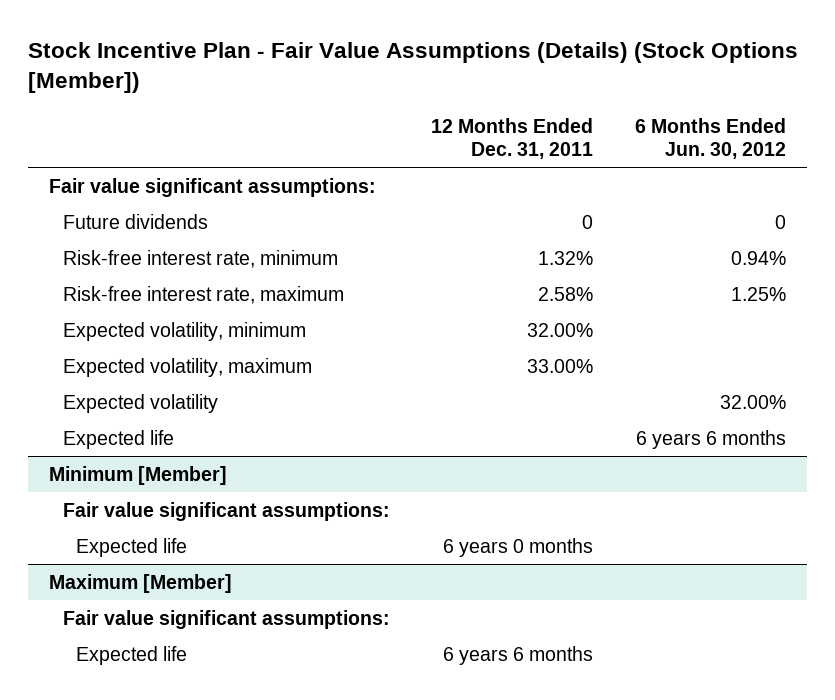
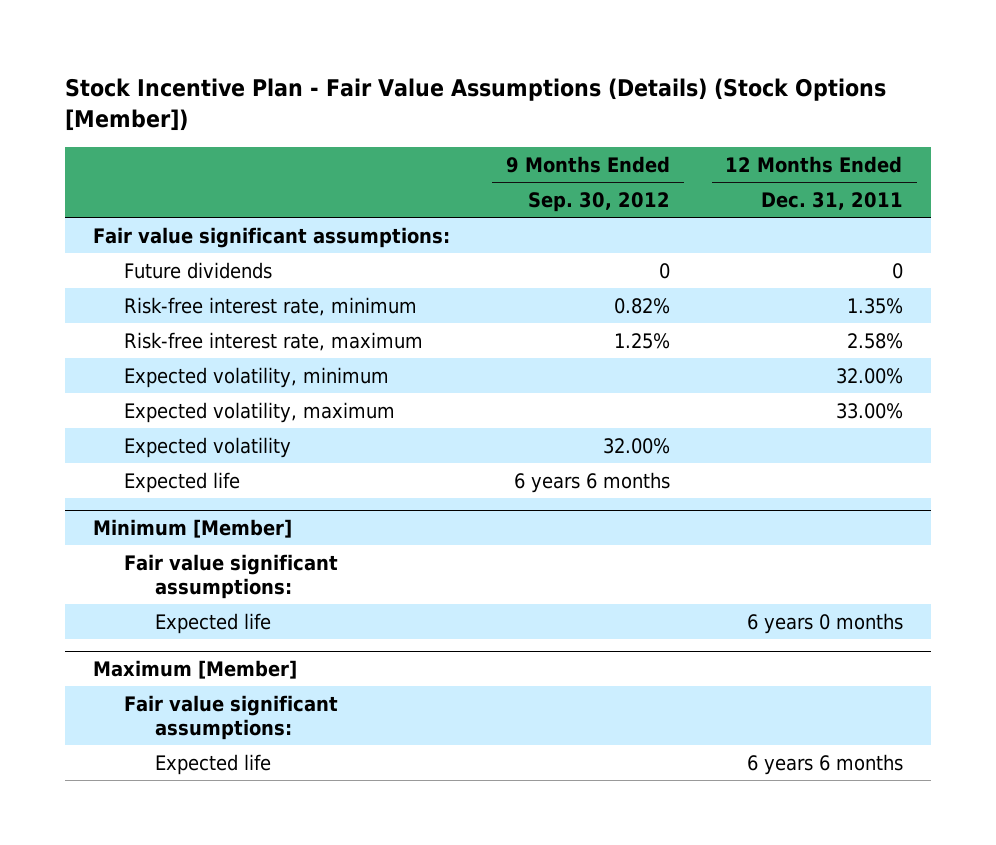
- | 12 Months Ended Dec. 31, 2011 | 6 Months Ended Jun. 30, 2012
+ | 9 Months Ended Sep. 30, 2012 | 12 Months Ended Dec. 31, 2011
- Risk-free interest rate, minimum | 1.32% | 0.94%
+ Risk-free interest rate, minimum | 0.82% | 1.35%

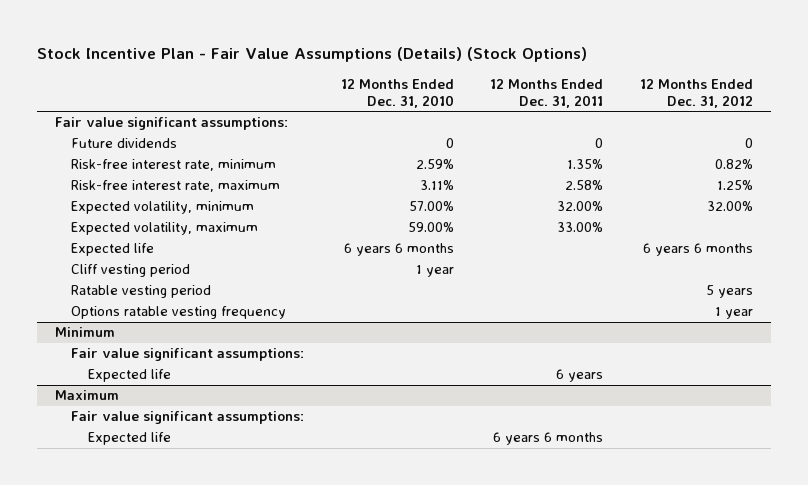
- Stock Incentive Plan - Fair Value Assumptions (Details) (Stock Options [Member])
+ Stock Incentive Plan - Fair Value Assumptions (Details) (Stock Options)
- | 9 Months Ended Sep. 30, 2012 | 12 Months Ended Dec. 31, 2011
+ | 12 Months Ended Dec. 31, 2010 | 12 Months Ended Dec. 31, 2011 | 12 Months Ended Dec. 31, 2012
- Expected volatility | 32.00% |
- Minimum [Member]
+ Cliff vesting period | 1 year | |
+ Ratable vesting period | | | 5 years
+ Options ratable vesting frequency | | | 1 year
+ Minimum
- Expected life | | 6 years 0 months
- Maximum [Member]
+ Expected life | | 6 years |
+ Maximum

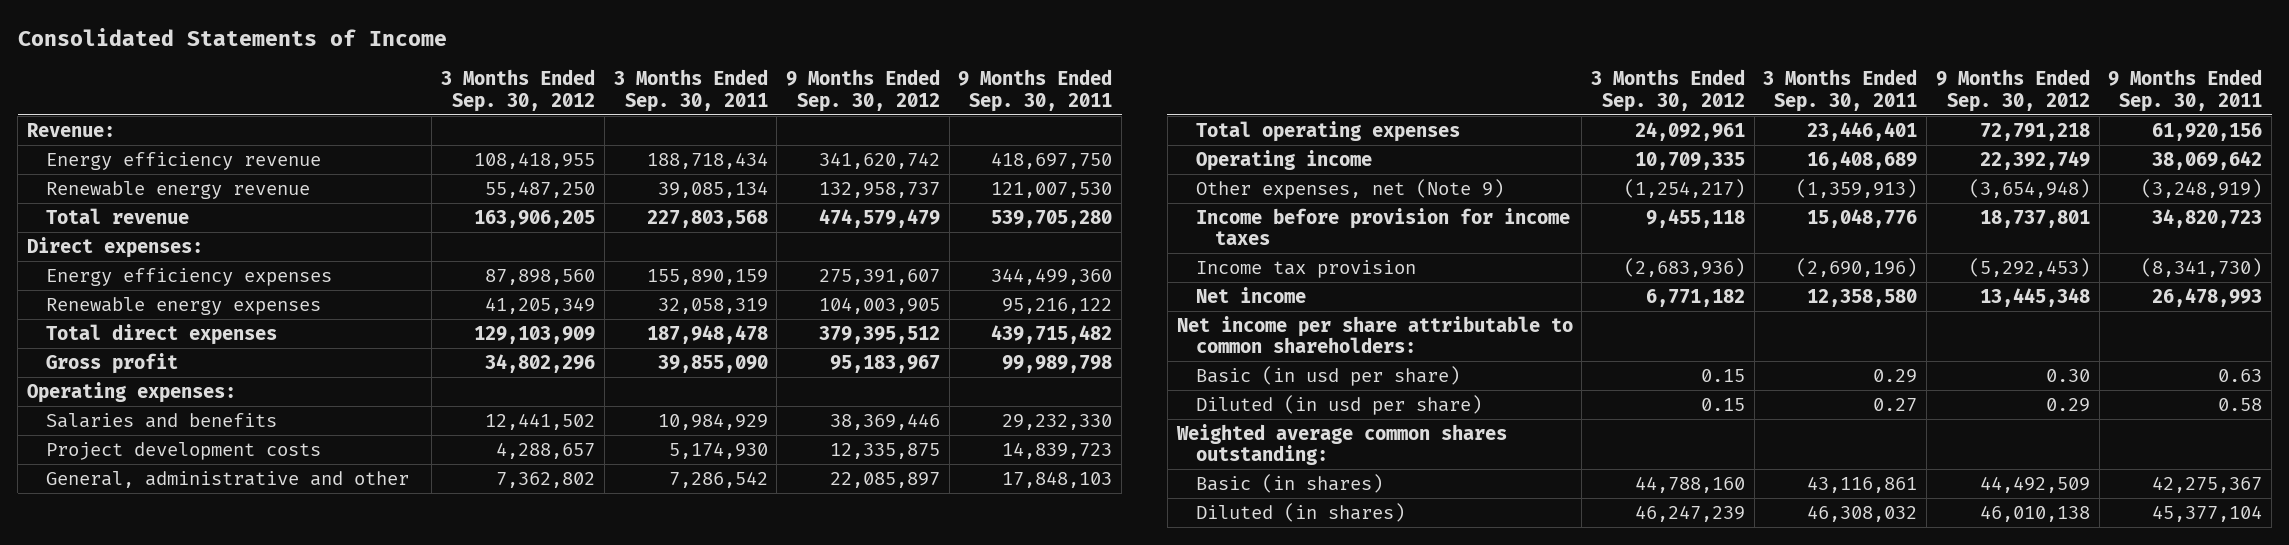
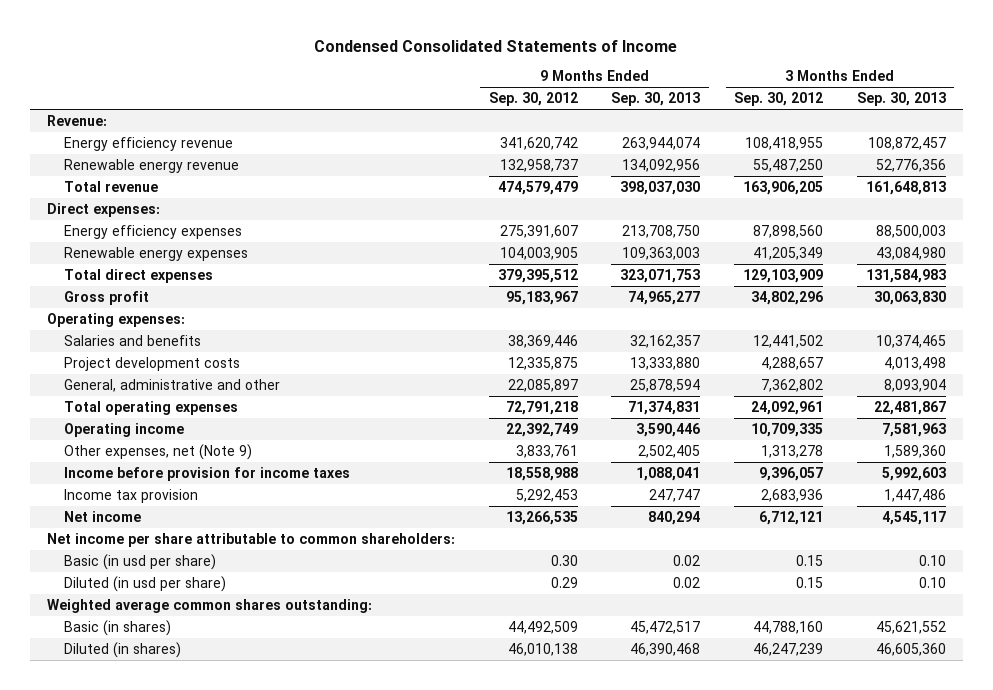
- Consolidated Statements of Income
+ Condensed Consolidated Statements of Income
- | 3 Months Ended Sep. 30, 2012 | 3 Months Ended Sep. 30, 2011 | 9 Months Ended Sep. 30, 2012 | 9 Months Ended Sep. 30, 2011
+ | 9 Months Ended Sep. 30, 2012 | 9 Months Ended Sep. 30, 2013 | 3 Months Ended Sep. 30, 2012 | 3 Months Ended Sep. 30, 2013
- Other expenses, net (Note 9) | (1,254,217) | (1,359,913) | (3,654,948) | (3,248,919)
- Income before provision for income taxes | 9,455,118 | 15,048,776 | 18,737,801 | 34,820,723
- Income tax provision | (2,683,936) | (2,690,196) | (5,292,453) | (8,341,730)
- Net income | 6,771,182 | 12,358,580 | 13,445,348 | 26,478,993
+ Other expenses, net (Note 9) | 3,833,761 | 2,502,405 | 1,313,278 | 1,589,360
+ Income before provision for income taxes | 18,558,988 | 1,088,041 | 9,396,057 | 5,992,603
+ Income tax provision | 5,292,453 | 247,747 | 2,683,936 | 1,447,486
+ Net income | 13,266,535 | 840,294 | 6,712,121 | 4,545,117

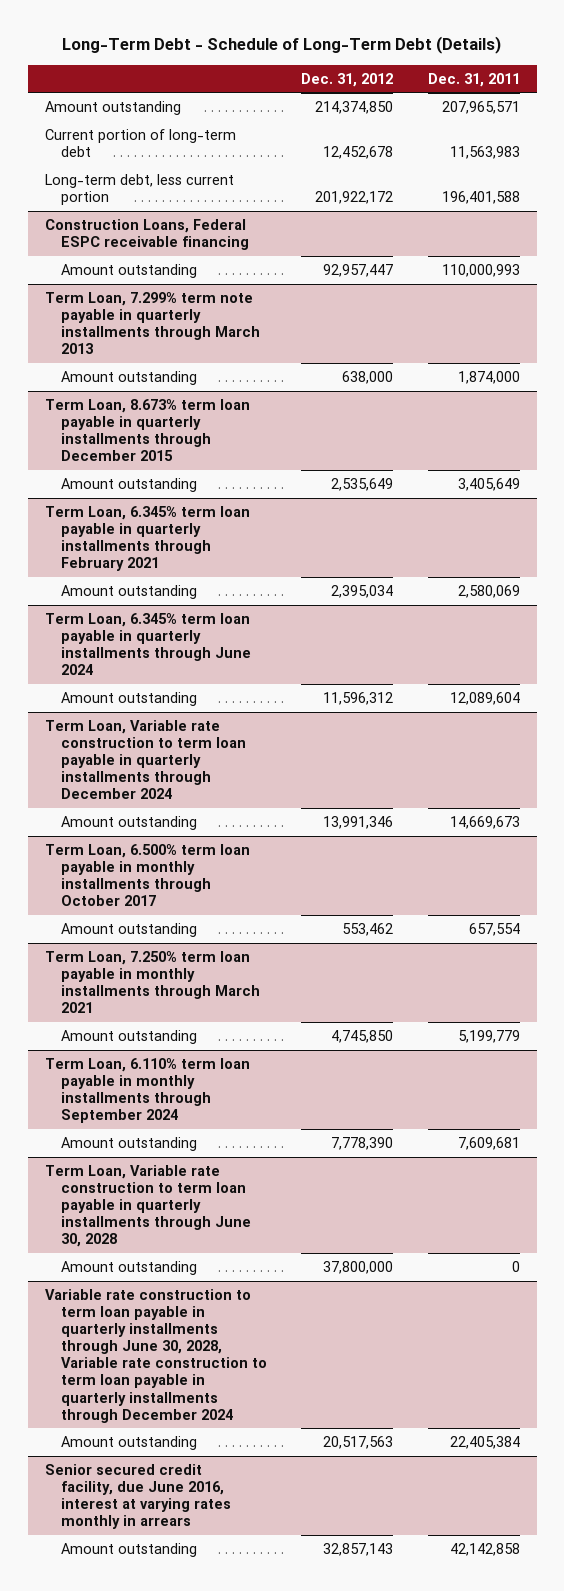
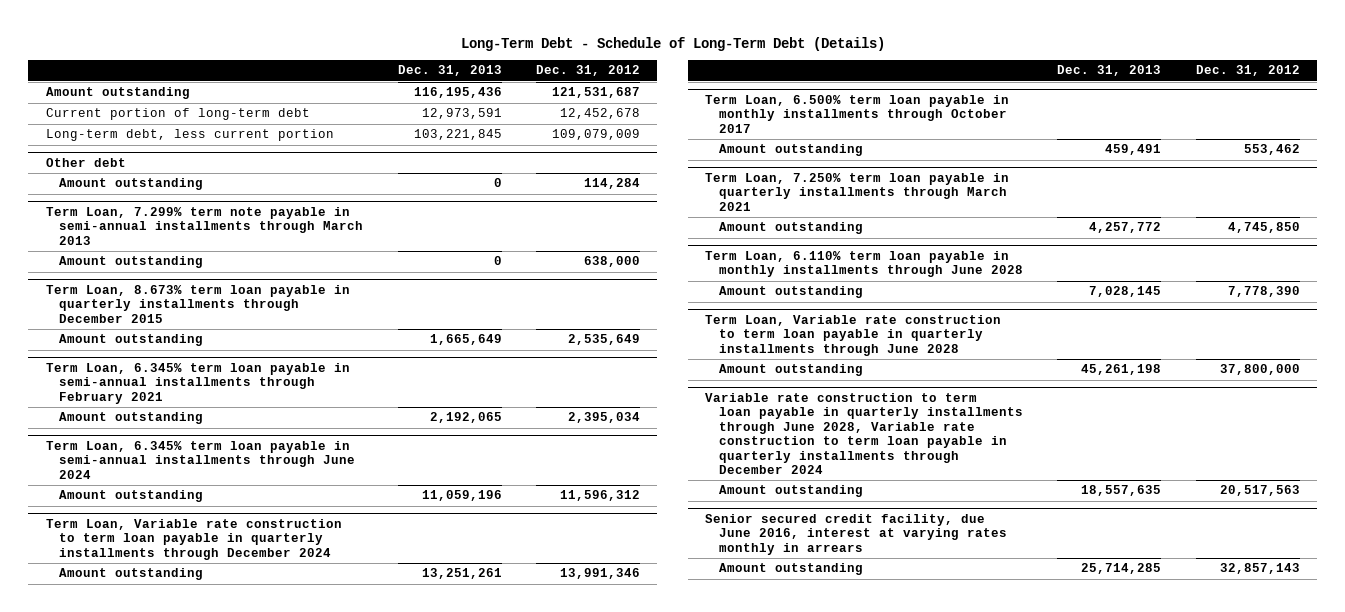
- | Dec. 31, 2012 | Dec. 31, 2011
+ | Dec. 31, 2013 | Dec. 31, 2012
- Amount outstanding | 214,374,850 | 207,965,571
+ Amount outstanding | 116,195,436 | 121,531,687
- Long-term debt, less current portion | 201,922,172 | 196,401,588
- Construction Loans, Federal ESPC receivable financing
- Amount outstanding | 92,957,447 | 110,000,993
- Term Loan, 7.299% term note payable in quarterly installments through March 2013
+ Long-term debt, less current portion | 103,221,845 | 109,079,009
+ Other debt
+ Amount outstanding | 0 | 114,284
+ Term Loan, 7.299% term note payable in semi-annual installments through March 2013
- Term Loan, 6.345% term loan payable in quarterly installments through February 2021
+ Term Loan, 6.345% term loan payable in semi-annual installments through February 2021
- Term Loan, 6.345% term loan payable in quarterly installments through June 2024
+ Term Loan, 6.345% term loan payable in semi-annual installments through June 2024
- Term Loan, 7.250% term loan payable in monthly installments through March 2021
+ Term Loan, 7.250% term loan payable in quarterly installments through March 2021
- Term Loan, 6.110% term loan payable in monthly installments through September 2024
+ Term Loan, 6.110% term loan payable in monthly installments through June 2028
- Term Loan, Variable rate construction to term loan payable in quarterly installments through June 30, 2028
+ Term Loan, Variable rate construction to term loan payable in quarterly installments through June 2028
- Variable rate construction to term loan payable in quarterly installments through June 30, 2028, Variable rate construction to term loan payable in quarterly installments through December 2024
+ Variable rate construction to term loan payable in quarterly installments through June 2028, Variable rate construction to term loan payable in quarterly installments through December 2024

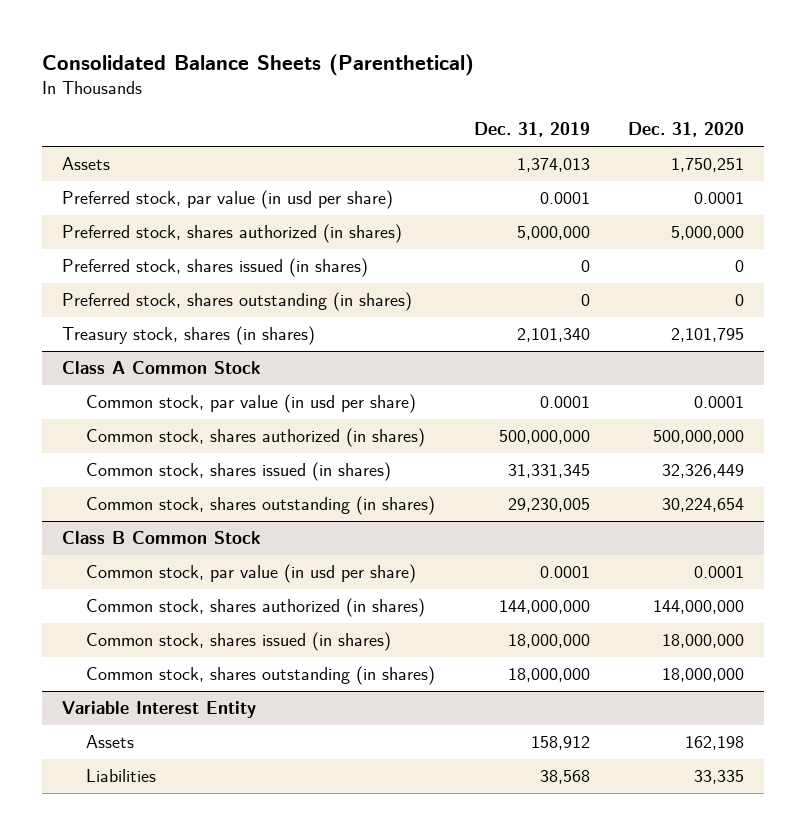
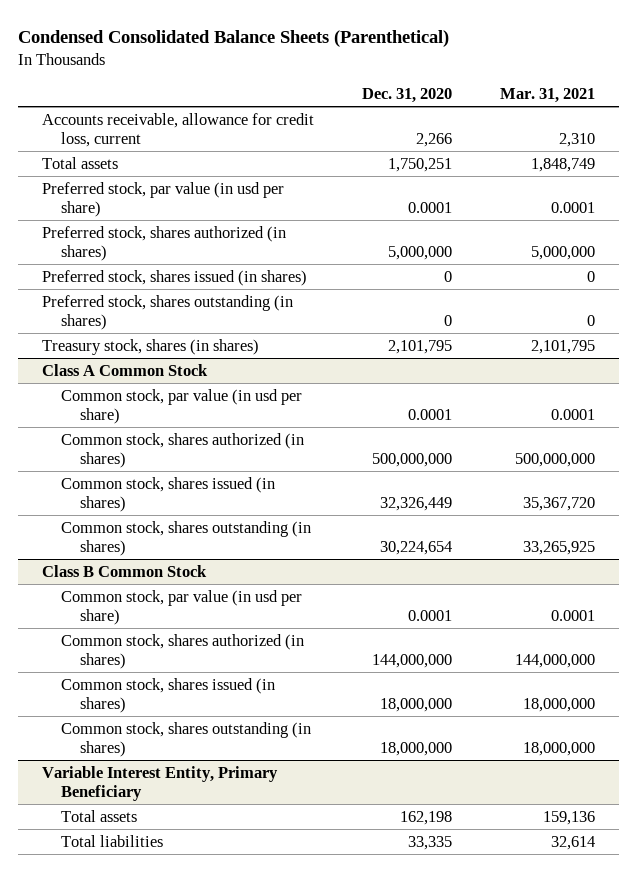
- Consolidated Balance Sheets (Parenthetical)
+ Condensed Consolidated Balance Sheets (Parenthetical)
- | Dec. 31, 2019 | Dec. 31, 2020
+ | Dec. 31, 2020 | Mar. 31, 2021
- Assets | 1,374,013 | 1,750,251
+ Accounts receivable, allowance for credit loss, current | 2,266 | 2,310
+ Total assets | 1,750,251 | 1,848,749
- Variable Interest Entity
- Assets | 158,912 | 162,198
- Liabilities | 38,568 | 33,335
+ Variable Interest Entity, Primary Beneficiary
+ Total assets | 162,198 | 159,136
+ Total liabilities | 33,335 | 32,614

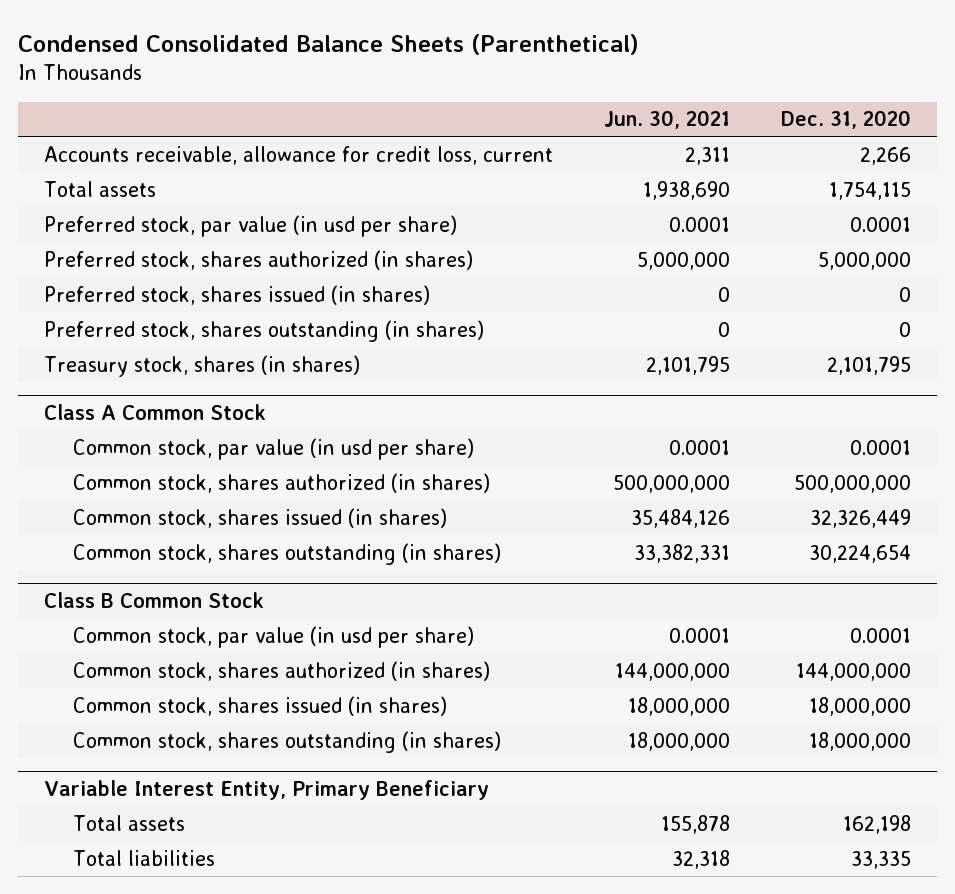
- | Dec. 31, 2020 | Mar. 31, 2021
+ | Jun. 30, 2021 | Dec. 31, 2020
- Total assets | 1,750,251 | 1,848,749
+ Total assets | 1,938,690 | 1,754,115

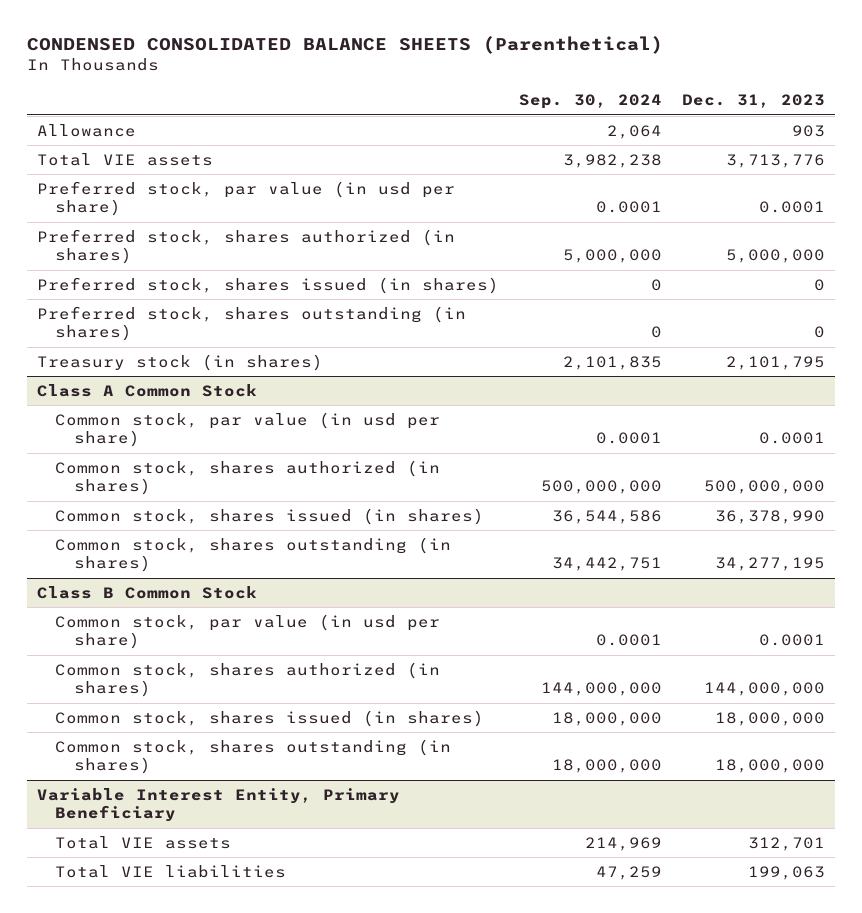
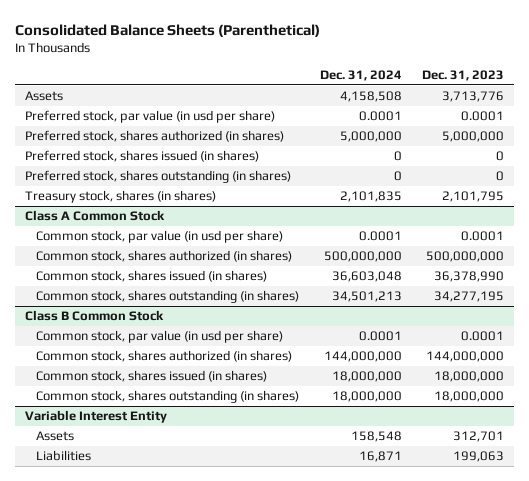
- CONDENSED CONSOLIDATED BALANCE SHEETS (Parenthetical)
+ Consolidated Balance Sheets (Parenthetical)
- | Sep. 30, 2024 | Dec. 31, 2023
+ | Dec. 31, 2024 | Dec. 31, 2023
- Allowance | 2,064 | 903
- Total VIE assets | 3,982,238 | 3,713,776
+ Assets | 4,158,508 | 3,713,776
- Treasury stock (in shares) | 2,101,835 | 2,101,795
+ Treasury stock, shares (in shares) | 2,101,835 | 2,101,795
- Variable Interest Entity, Primary Beneficiary
- Total VIE assets | 214,969 | 312,701
- Total VIE liabilities | 47,259 | 199,063
+ Variable Interest Entity
+ Assets | 158,548 | 312,701
+ Liabilities | 16,871 | 199,063

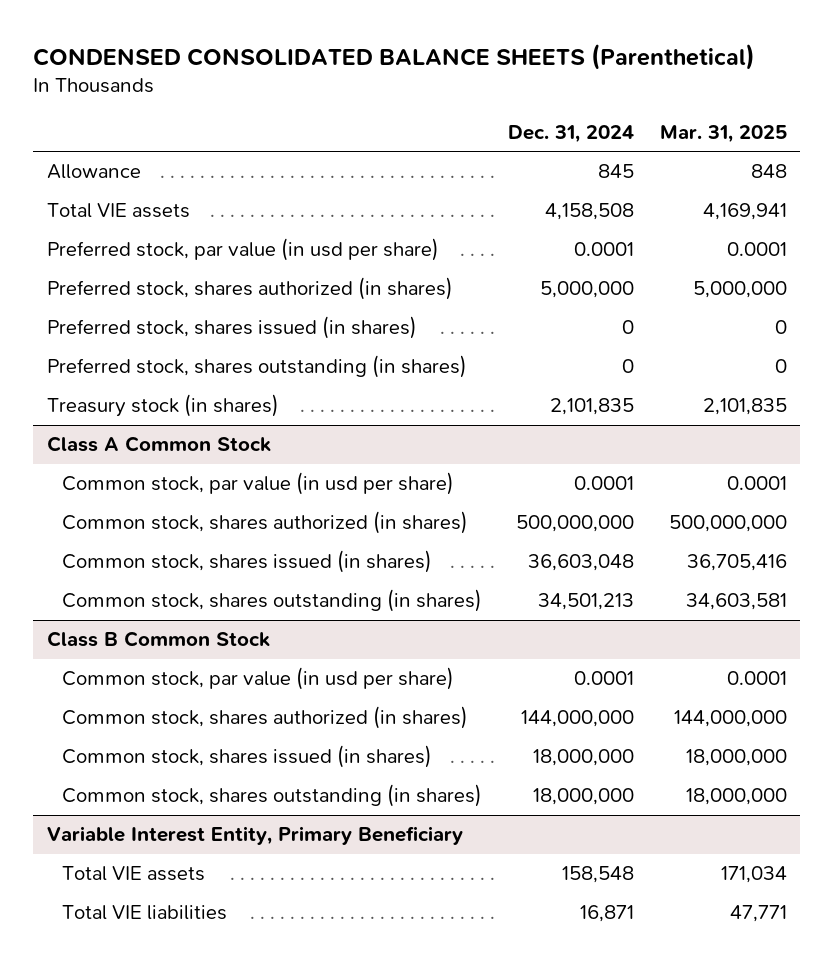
- Consolidated Balance Sheets (Parenthetical)
+ CONDENSED CONSOLIDATED BALANCE SHEETS (Parenthetical)
- | Dec. 31, 2024 | Dec. 31, 2023
+ | Dec. 31, 2024 | Mar. 31, 2025
- Assets | 4,158,508 | 3,713,776
+ Allowance | 845 | 848
+ Total VIE assets | 4,158,508 | 4,169,941
- Treasury stock, shares (in shares) | 2,101,835 | 2,101,795
+ Treasury stock (in shares) | 2,101,835 | 2,101,835
- Variable Interest Entity
- Assets | 158,548 | 312,701
- Liabilities | 16,871 | 199,063
+ Variable Interest Entity, Primary Beneficiary
+ Total VIE assets | 158,548 | 171,034
+ Total VIE liabilities | 16,871 | 47,771

